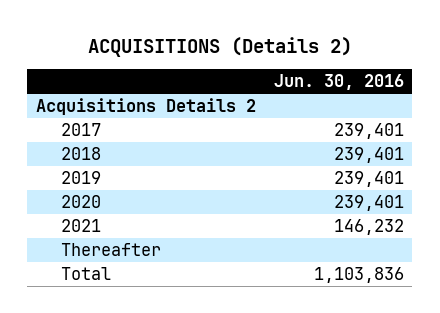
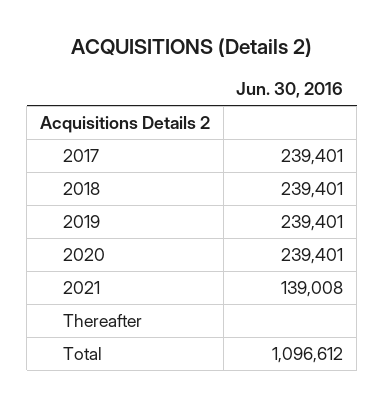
- 2021 | 146,232
+ 2021 | 139,008
- Total | 1,103,836
+ Total | 1,096,612

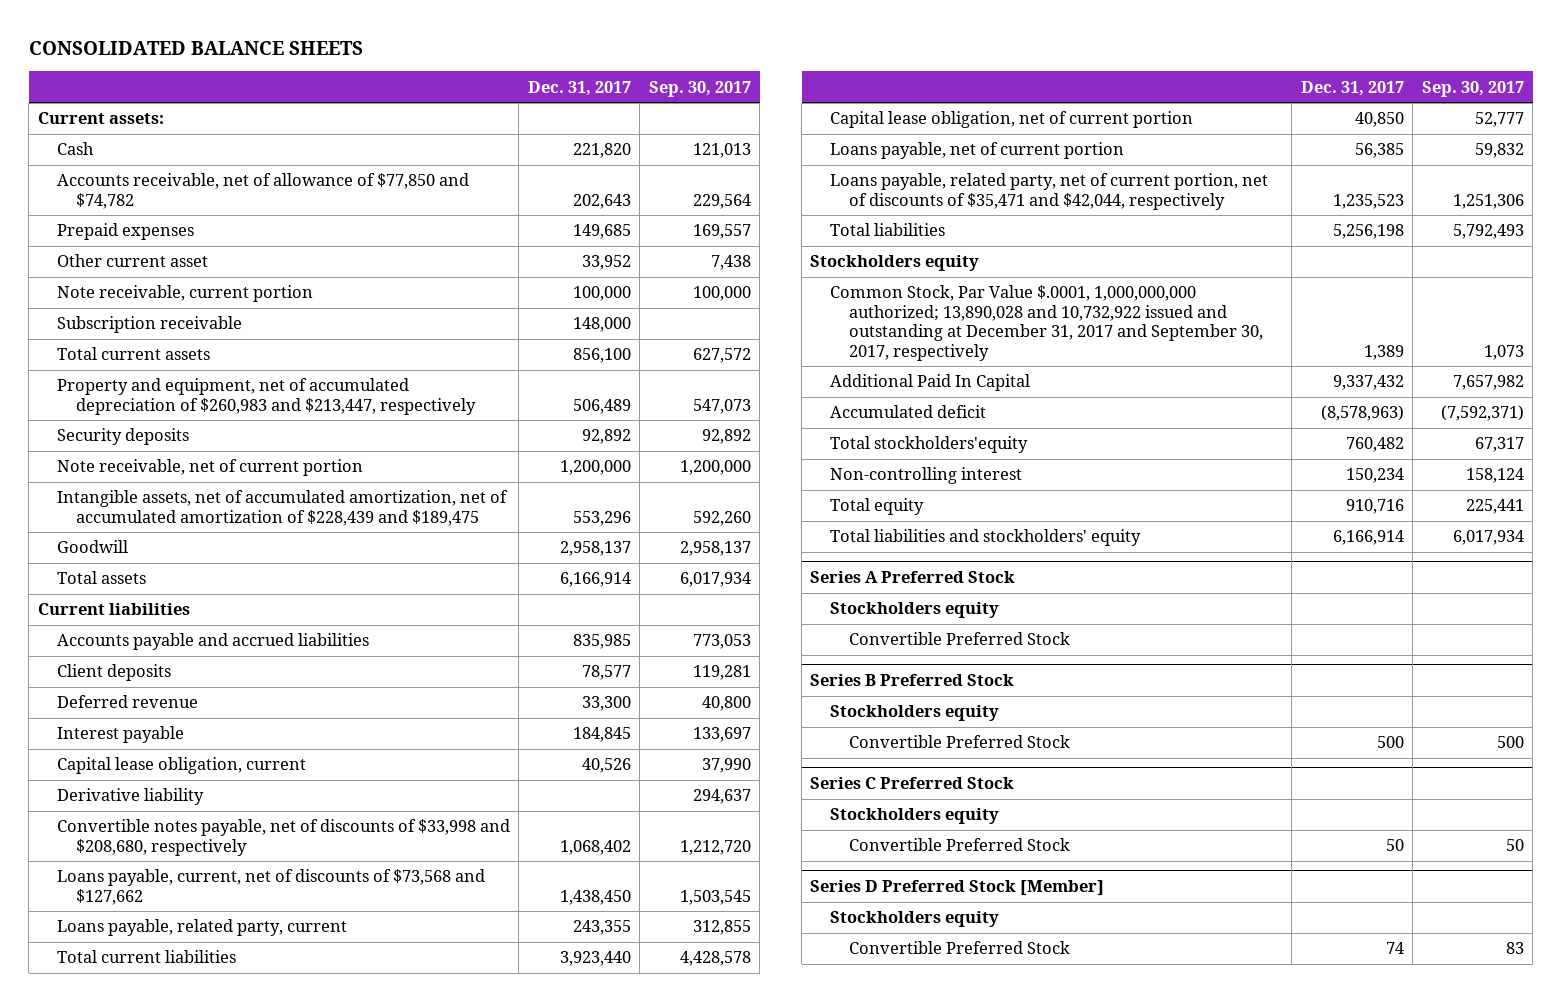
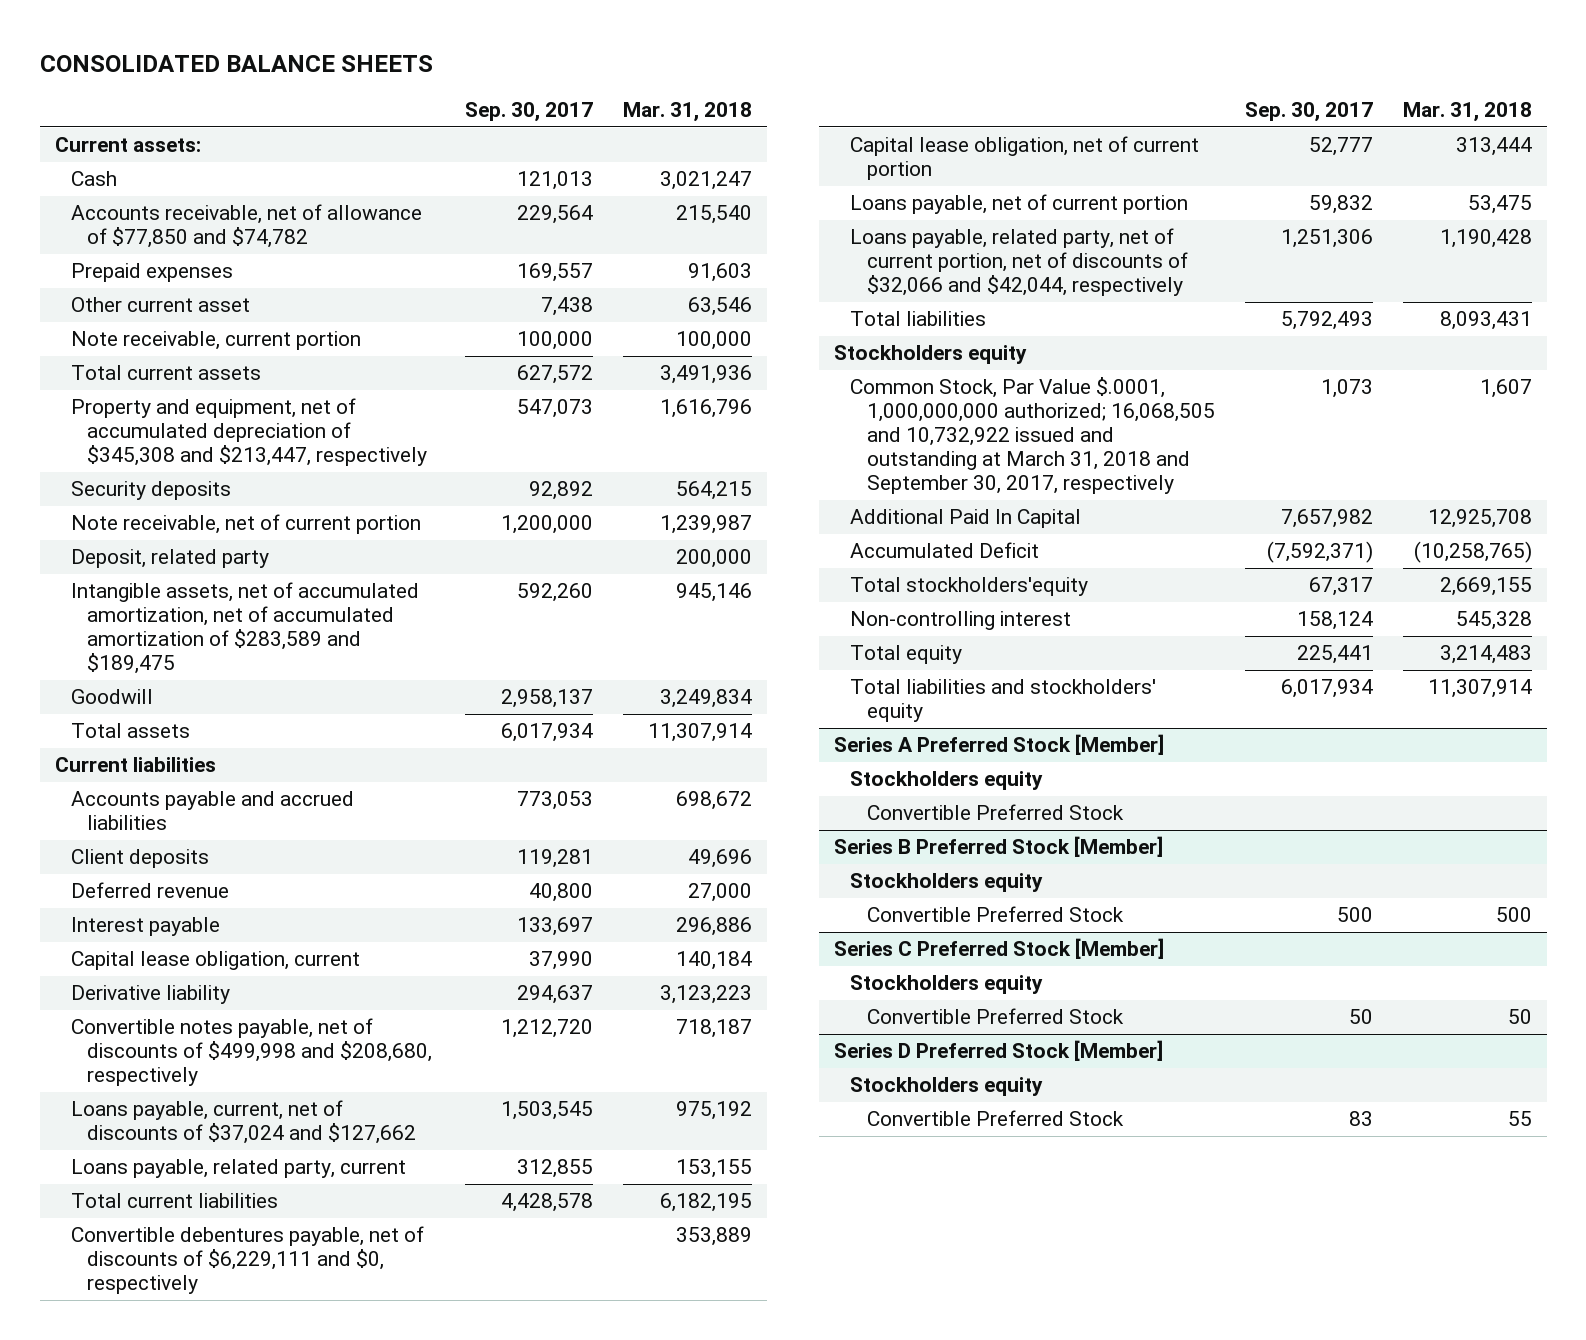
- | Dec. 31, 2017 | Sep. 30, 2017
+ | Sep. 30, 2017 | Mar. 31, 2018
- Subscription receivable | 148,000 |
- Property and equipment, net of accumulated depreciation of $260,983 and $213,447, respectively | 506,489 | 547,073
+ Property and equipment, net of accumulated depreciation of $345,308 and $213,447, respectively | 547,073 | 1,616,796
- Intangible assets, net of accumulated amortization, net of accumulated amortization of $228,439 and $189,475 | 553,296 | 592,260
+ Deposit, related party | | 200,000
+ Intangible assets, net of accumulated amortization, net of accumulated amortization of $283,589 and $189,475 | 592,260 | 945,146
- Convertible notes payable, net of discounts of $33,998 and $208,680, respectively | 1,068,402 | 1,212,720
- Loans payable, current, net of discounts of $73,568 and $127,662 | 1,438,450 | 1,503,545
+ Convertible notes payable, net of discounts of $499,998 and $208,680, respectively | 1,212,720 | 718,187
+ Loans payable, current, net of discounts of $37,024 and $127,662 | 1,503,545 | 975,192
+ Convertible debentures payable, net of discounts of $6,229,111 and $0, respectively | | 353,889
- Loans payable, related party, net of current portion, net of discounts of $35,471 and $42,044, respectively | 1,235,523 | 1,251,306
+ Loans payable, related party, net of current portion, net of discounts of $32,066 and $42,044, respectively | 1,251,306 | 1,190,428
- Common Stock, Par Value $.0001, 1,000,000,000 authorized; 13,890,028 and 10,732,922 issued and outstanding at December 31, 2017 and September 30, 2017, respectively | 1,389 | 1,073
+ Common Stock, Par Value $.0001, 1,000,000,000 authorized; 16,068,505 and 10,732,922 issued and outstanding at March 31, 2018 and September 30, 2017, respectively | 1,073 | 1,607
- Accumulated deficit | (8,578,963) | (7,592,371)
+ Accumulated Deficit | (7,592,371) | (10,258,765)
- Series A Preferred Stock
+ Series A Preferred Stock [Member]
- Series B Preferred Stock
+ Series B Preferred Stock [Member]
- Series C Preferred Stock
+ Series C Preferred Stock [Member]

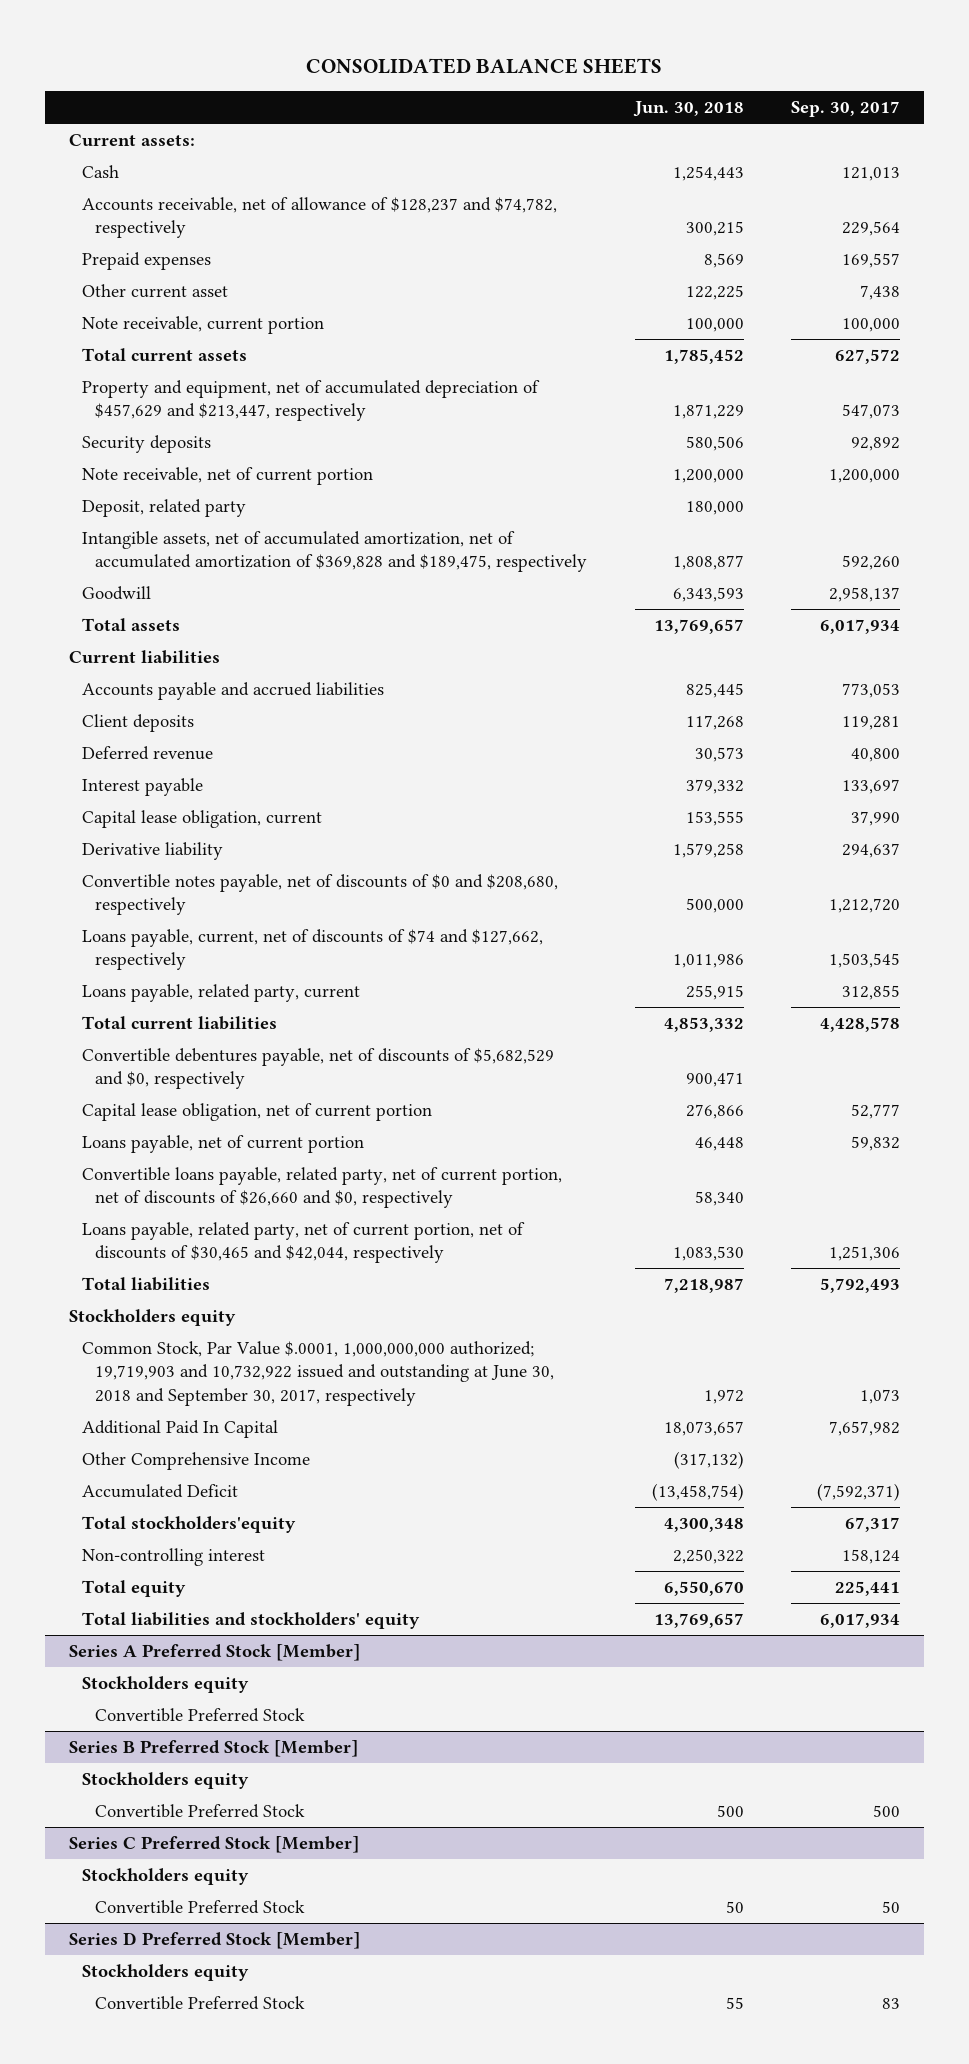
- | Sep. 30, 2017 | Mar. 31, 2018
+ | Jun. 30, 2018 | Sep. 30, 2017
- Accounts receivable, net of allowance of $77,850 and $74,782 | 229,564 | 215,540
+ Accounts receivable, net of allowance of $128,237 and $74,782, respectively | 300,215 | 229,564
- Property and equipment, net of accumulated depreciation of $345,308 and $213,447, respectively | 547,073 | 1,616,796
+ Property and equipment, net of accumulated depreciation of $457,629 and $213,447, respectively | 1,871,229 | 547,073
- Intangible assets, net of accumulated amortization, net of accumulated amortization of $283,589 and $189,475 | 592,260 | 945,146
+ Intangible assets, net of accumulated amortization, net of accumulated amortization of $369,828 and $189,475, respectively | 1,808,877 | 592,260
- Convertible notes payable, net of discounts of $499,998 and $208,680, respectively | 1,212,720 | 718,187
- Loans payable, current, net of discounts of $37,024 and $127,662 | 1,503,545 | 975,192
+ Convertible notes payable, net of discounts of $0 and $208,680, respectively | 500,000 | 1,212,720
+ Loans payable, current, net of discounts of $74 and $127,662, respectively | 1,011,986 | 1,503,545
- Convertible debentures payable, net of discounts of $6,229,111 and $0, respectively | | 353,889
+ Convertible debentures payable, net of discounts of $5,682,529 and $0, respectively | 900,471 |
- Loans payable, related party, net of current portion, net of discounts of $32,066 and $42,044, respectively | 1,251,306 | 1,190,428
+ Convertible loans payable, related party, net of current portion, net of discounts of $26,660 and $0, respectively | 58,340 |
+ Loans payable, related party, net of current portion, net of discounts of $30,465 and $42,044, respectively | 1,083,530 | 1,251,306
- Common Stock, Par Value $.0001, 1,000,000,000 authorized; 16,068,505 and 10,732,922 issued and outstanding at March 31, 2018 and September 30, 2017, respectively | 1,073 | 1,607
+ Common Stock, Par Value $.0001, 1,000,000,000 authorized; 19,719,903 and 10,732,922 issued and outstanding at June 30, 2018 and September 30, 2017, respectively | 1,972 | 1,073
+ Other Comprehensive Income | (317,132) |

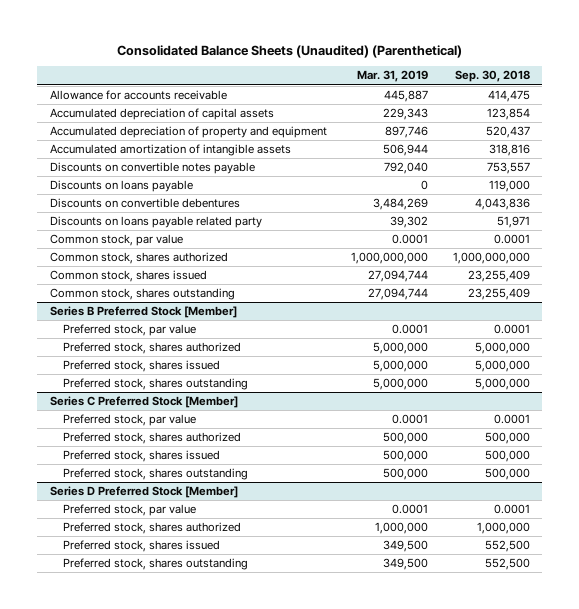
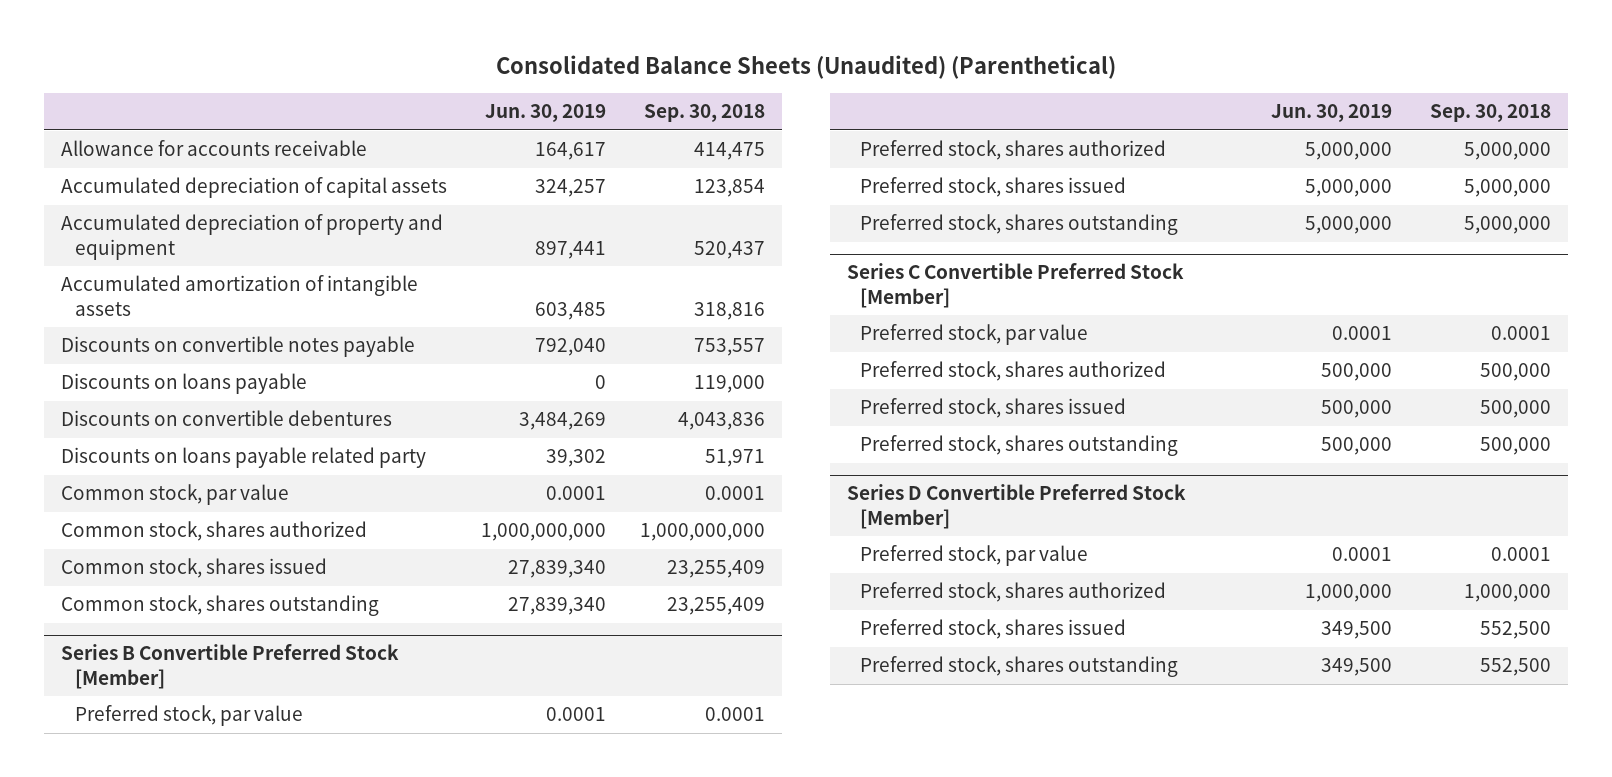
- | Mar. 31, 2019 | Sep. 30, 2018
+ | Jun. 30, 2019 | Sep. 30, 2018
- Series B Preferred Stock [Member]
+ Series B Convertible Preferred Stock [Member]
- Series C Preferred Stock [Member]
+ Series C Convertible Preferred Stock [Member]
- Series D Preferred Stock [Member]
+ Series D Convertible Preferred Stock [Member]

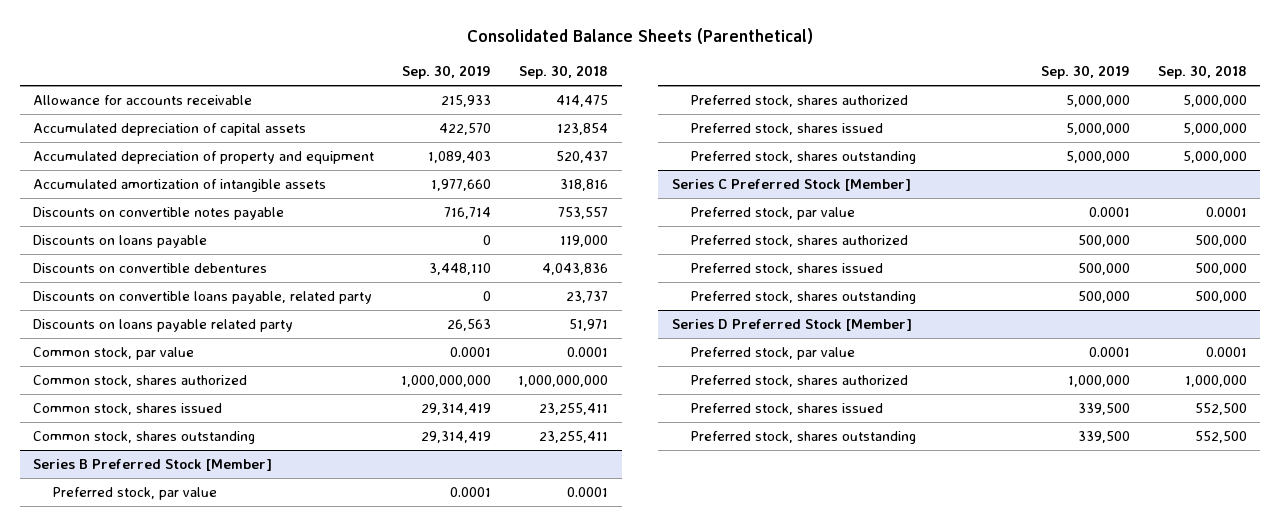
- Consolidated Balance Sheets (Unaudited) (Parenthetical)
+ Consolidated Balance Sheets (Parenthetical)
- | Jun. 30, 2019 | Sep. 30, 2018
+ | Sep. 30, 2019 | Sep. 30, 2018
+ Discounts on convertible loans payable, related party | 0 | 23,737
- Common stock, shares issued | 27,839,340 | 23,255,409
- Common stock, shares outstanding | 27,839,340 | 23,255,409
- Series B Convertible Preferred Stock [Member]
+ Common stock, shares issued | 29,314,419 | 23,255,411
+ Common stock, shares outstanding | 29,314,419 | 23,255,411
+ Series B Preferred Stock [Member]
- Series C Convertible Preferred Stock [Member]
+ Series C Preferred Stock [Member]
- Series D Convertible Preferred Stock [Member]
+ Series D Preferred Stock [Member]

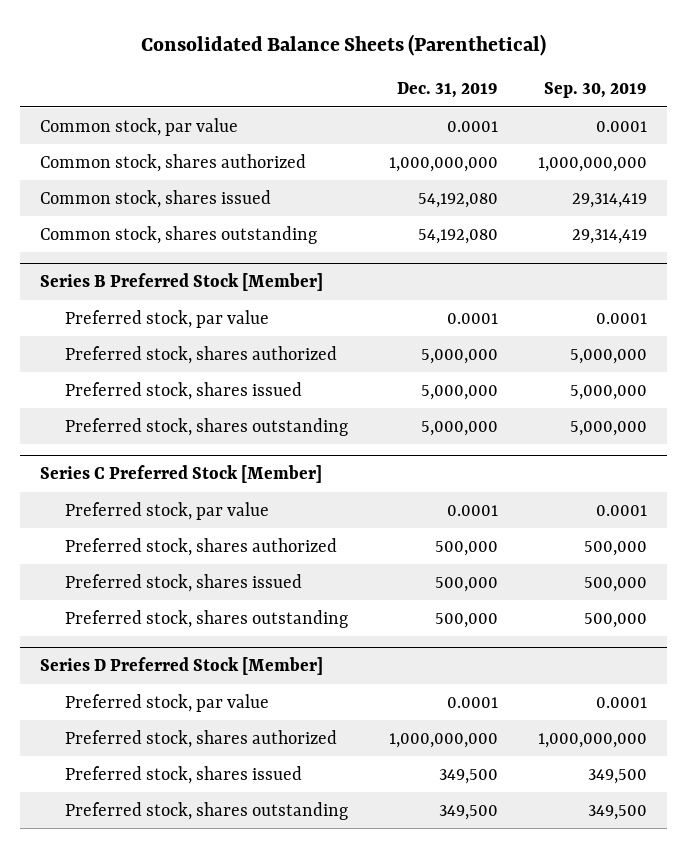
- | Sep. 30, 2019 | Sep. 30, 2018
+ | Dec. 31, 2019 | Sep. 30, 2019
- Allowance for accounts receivable | 215,933 | 414,475
- Accumulated depreciation of capital assets | 422,570 | 123,854
- Accumulated depreciation of property and equipment | 1,089,403 | 520,437
- Accumulated amortization of intangible assets | 1,977,660 | 318,816
- Discounts on convertible notes payable | 716,714 | 753,557
- Discounts on loans payable | 0 | 119,000
- Discounts on convertible debentures | 3,448,110 | 4,043,836
- Discounts on convertible loans payable, related party | 0 | 23,737
- Discounts on loans payable related party | 26,563 | 51,971
@ Series D Preferred Stock [Member]
- Preferred stock, shares authorized | 1,000,000 | 1,000,000
- Preferred stock, shares issued | 339,500 | 552,500
- Preferred stock, shares outstanding | 339,500 | 552,500
+ Preferred stock, shares authorized | 1,000,000,000 | 1,000,000,000
+ Preferred stock, shares issued | 349,500 | 349,500
+ Preferred stock, shares outstanding | 349,500 | 349,500

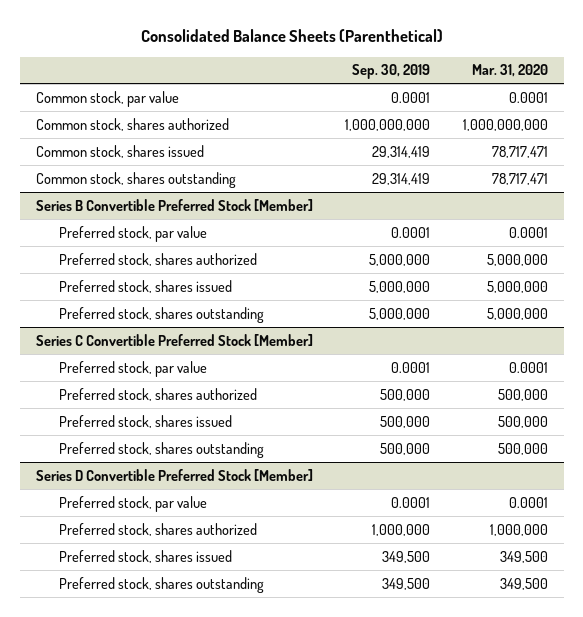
- | Dec. 31, 2019 | Sep. 30, 2019
+ | Sep. 30, 2019 | Mar. 31, 2020
- Series B Preferred Stock [Member]
+ Series B Convertible Preferred Stock [Member]
- Series C Preferred Stock [Member]
+ Series C Convertible Preferred Stock [Member]
- Series D Preferred Stock [Member]
+ Series D Convertible Preferred Stock [Member]
- Preferred stock, shares authorized | 1,000,000,000 | 1,000,000,000
+ Preferred stock, shares authorized | 1,000,000 | 1,000,000

